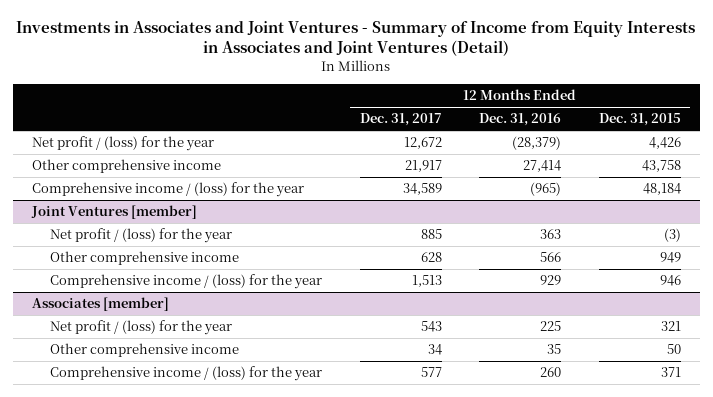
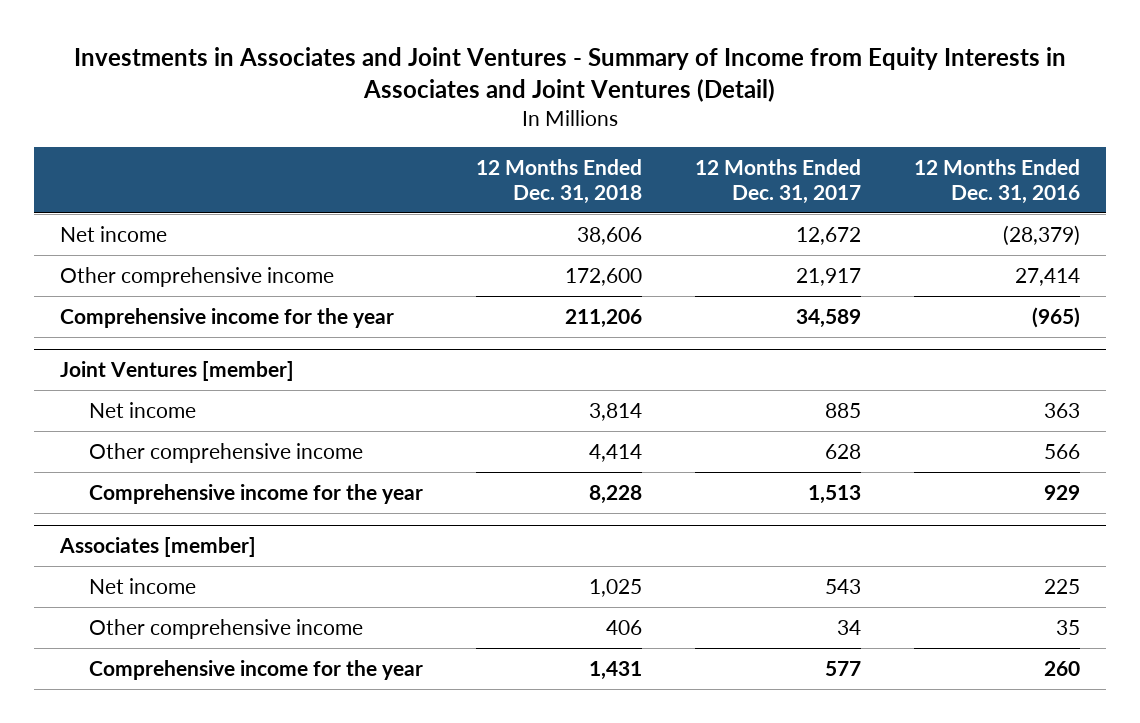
- | 12 Months Ended Dec. 31, 2017 | 12 Months Ended Dec. 31, 2016 | 12 Months Ended Dec. 31, 2015
+ | 12 Months Ended Dec. 31, 2018 | 12 Months Ended Dec. 31, 2017 | 12 Months Ended Dec. 31, 2016
- Net profit / (loss) for the year | 12,672 | (28,379) | 4,426
+ Net income | 38,606 | 12,672 | (28,379)
- Comprehensive income / (loss) for the year | 34,589 | (965) | 48,184
+ Comprehensive income for the year | 211,206 | 34,589 | (965)
@ Joint Ventures [member]
- Net profit / (loss) for the year | 885 | 363 | (3)
+ Net income | 3,814 | 885 | 363
- Comprehensive income / (loss) for the year | 1,513 | 929 | 946
+ Comprehensive income for the year | 8,228 | 1,513 | 929
@ Associates [member]
- Net profit / (loss) for the year | 543 | 225 | 321
+ Net income | 1,025 | 543 | 225
- Comprehensive income / (loss) for the year | 577 | 260 | 371
+ Comprehensive income for the year | 1,431 | 577 | 260

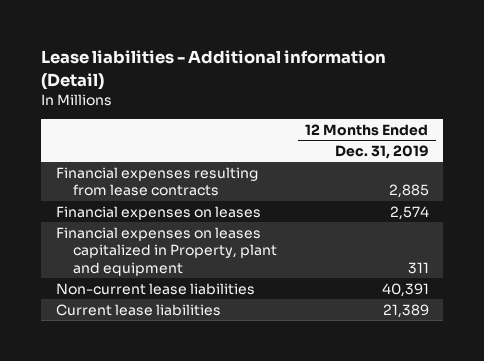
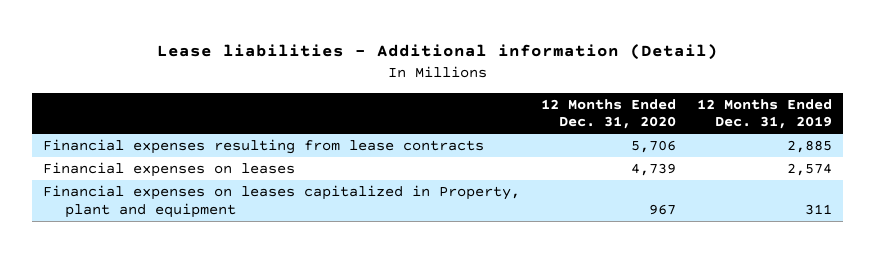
- | 12 Months Ended Dec. 31, 2019
+ | 12 Months Ended Dec. 31, 2020 | 12 Months Ended Dec. 31, 2019
- Non-current lease liabilities | 40,391
- Current lease liabilities | 21,389

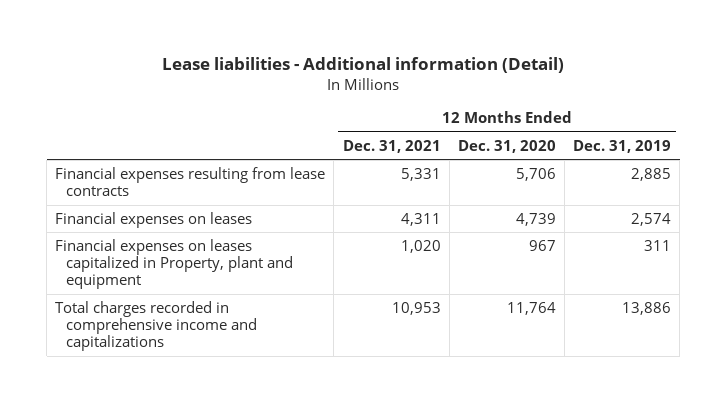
- | 12 Months Ended Dec. 31, 2020 | 12 Months Ended Dec. 31, 2019
+ | 12 Months Ended Dec. 31, 2021 | 12 Months Ended Dec. 31, 2020 | 12 Months Ended Dec. 31, 2019
+ Total charges recorded in comprehensive income and capitalizations | 10,953 | 11,764 | 13,886

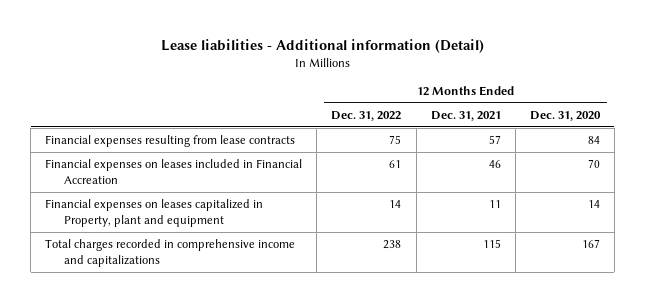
- | 12 Months Ended Dec. 31, 2021 | 12 Months Ended Dec. 31, 2020 | 12 Months Ended Dec. 31, 2019
+ | 12 Months Ended Dec. 31, 2022 | 12 Months Ended Dec. 31, 2021 | 12 Months Ended Dec. 31, 2020
- Financial expenses resulting from lease contracts | 5,331 | 5,706 | 2,885
- Financial expenses on leases | 4,311 | 4,739 | 2,574
- Financial expenses on leases capitalized in Property, plant and equipment | 1,020 | 967 | 311
- Total charges recorded in comprehensive income and capitalizations | 10,953 | 11,764 | 13,886
+ Financial expenses resulting from lease contracts | 75 | 57 | 84
+ Financial expenses on leases included in Financial Accreation | 61 | 46 | 70
+ Financial expenses on leases capitalized in Property, plant and equipment | 14 | 11 | 14
+ Total charges recorded in comprehensive income and capitalizations | 238 | 115 | 167

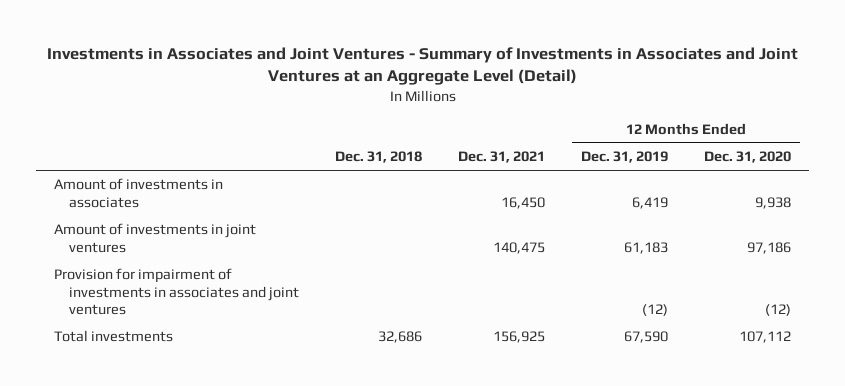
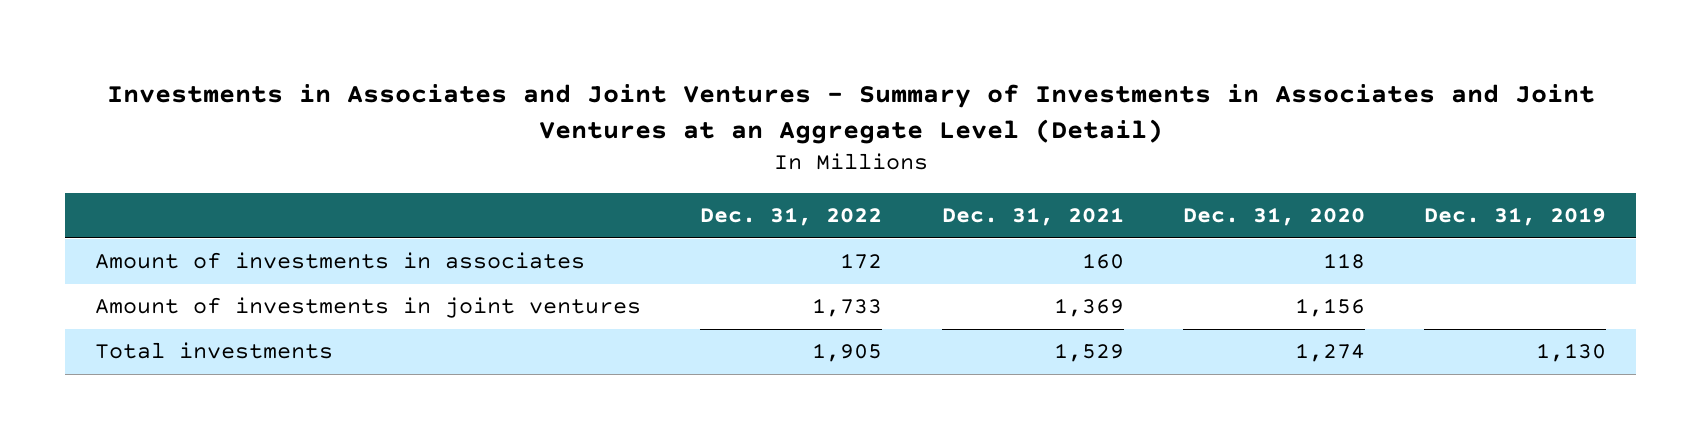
- | Dec. 31, 2018 | Dec. 31, 2021 | 12 Months Ended Dec. 31, 2019 | 12 Months Ended Dec. 31, 2020
+ | Dec. 31, 2022 | Dec. 31, 2021 | Dec. 31, 2020 | Dec. 31, 2019
- Amount of investments in associates | | 16,450 | 6,419 | 9,938
- Amount of investments in joint ventures | | 140,475 | 61,183 | 97,186
- Provision for impairment of investments in associates and joint ventures | | | (12) | (12)
- Total investments | 32,686 | 156,925 | 67,590 | 107,112
+ Amount of investments in associates | 172 | 160 | 118 |
+ Amount of investments in joint ventures | 1,733 | 1,369 | 1,156 |
+ Total investments | 1,905 | 1,529 | 1,274 | 1,130

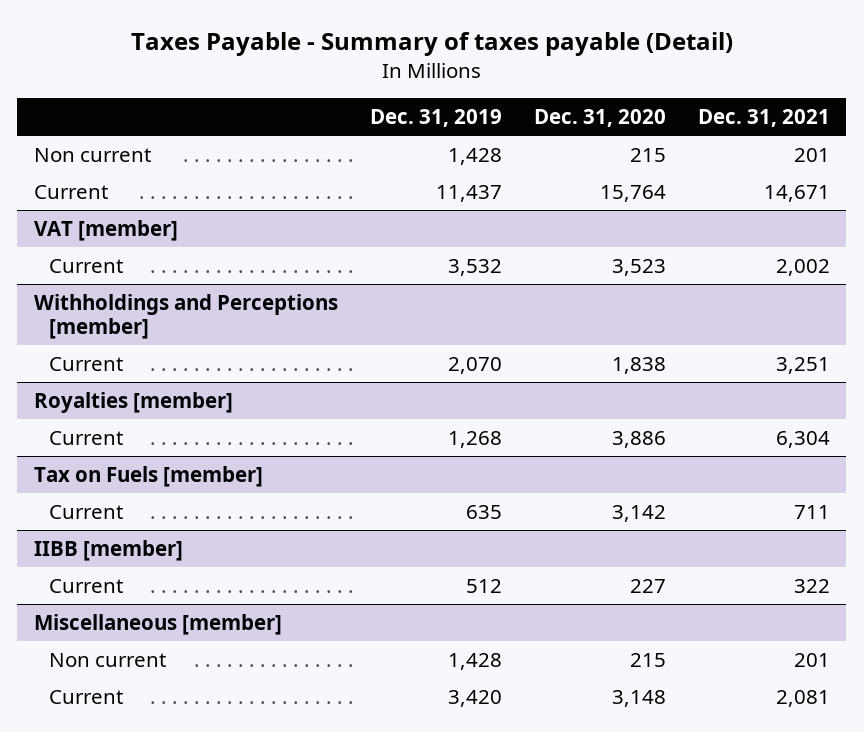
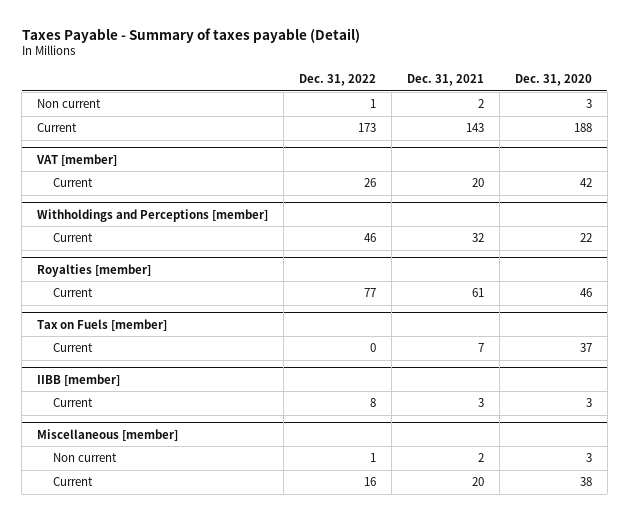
- | Dec. 31, 2019 | Dec. 31, 2020 | Dec. 31, 2021
+ | Dec. 31, 2022 | Dec. 31, 2021 | Dec. 31, 2020
- Non current | 1,428 | 215 | 201
- Current | 11,437 | 15,764 | 14,671
+ Non current | 1 | 2 | 3
+ Current | 173 | 143 | 188
@ VAT [member]
- Current | 3,532 | 3,523 | 2,002
+ Current | 26 | 20 | 42
@ Withholdings and Perceptions [member]
- Current | 2,070 | 1,838 | 3,251
+ Current | 46 | 32 | 22
@ Royalties [member]
- Current | 1,268 | 3,886 | 6,304
+ Current | 77 | 61 | 46
@ Tax on Fuels [member]
- Current | 635 | 3,142 | 711
+ Current | 0 | 7 | 37
@ IIBB [member]
- Current | 512 | 227 | 322
+ Current | 8 | 3 | 3
@ Miscellaneous [member]
- Non current | 1,428 | 215 | 201
- Current | 3,420 | 3,148 | 2,081
+ Non current | 1 | 2 | 3
+ Current | 16 | 20 | 38

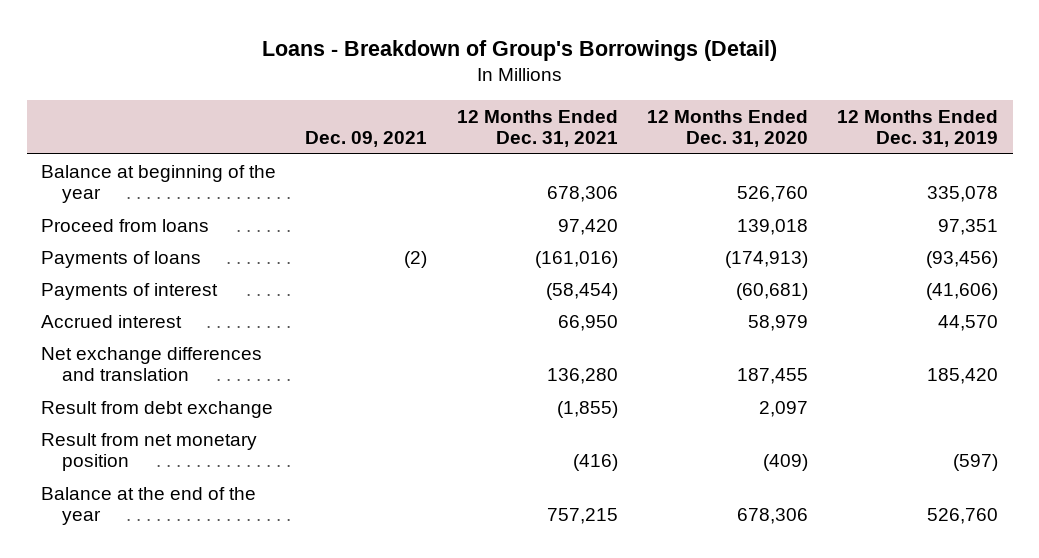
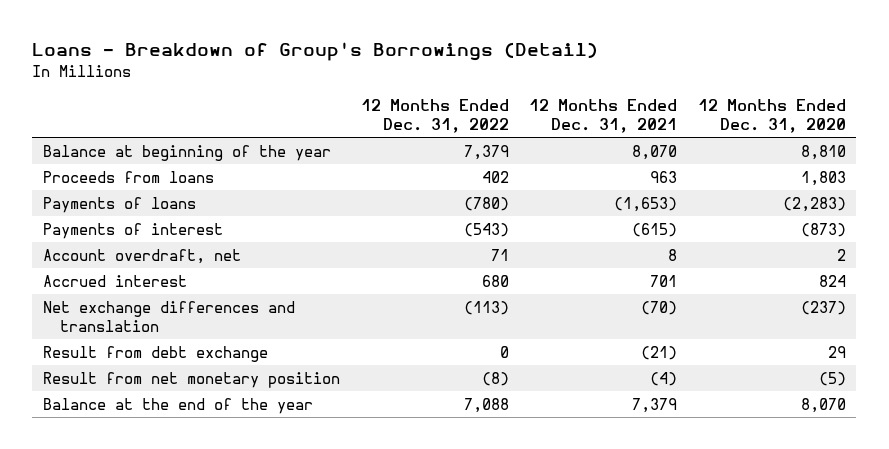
- | Dec. 09, 2021 | 12 Months Ended Dec. 31, 2021 | 12 Months Ended Dec. 31, 2020 | 12 Months Ended Dec. 31, 2019
+ | 12 Months Ended Dec. 31, 2022 | 12 Months Ended Dec. 31, 2021 | 12 Months Ended Dec. 31, 2020
- Balance at beginning of the year | | 678,306 | 526,760 | 335,078
- Proceed from loans | | 97,420 | 139,018 | 97,351
- Payments of loans | (2) | (161,016) | (174,913) | (93,456)
- Payments of interest | | (58,454) | (60,681) | (41,606)
- Accrued interest | | 66,950 | 58,979 | 44,570
- Net exchange differences and translation | | 136,280 | 187,455 | 185,420
- Result from debt exchange | | (1,855) | 2,097 |
- Result from net monetary position | | (416) | (409) | (597)
- Balance at the end of the year | | 757,215 | 678,306 | 526,760
+ Balance at beginning of the year | 7,379 | 8,070 | 8,810
+ Proceeds from loans | 402 | 963 | 1,803
+ Payments of loans | (780) | (1,653) | (2,283)
+ Payments of interest | (543) | (615) | (873)
+ Account overdraft, net | 71 | 8 | 2
+ Accrued interest | 680 | 701 | 824
+ Net exchange differences and translation | (113) | (70) | (237)
+ Result from debt exchange | 0 | (21) | 29
+ Result from net monetary position | (8) | (4) | (5)
+ Balance at the end of the year | 7,088 | 7,379 | 8,070

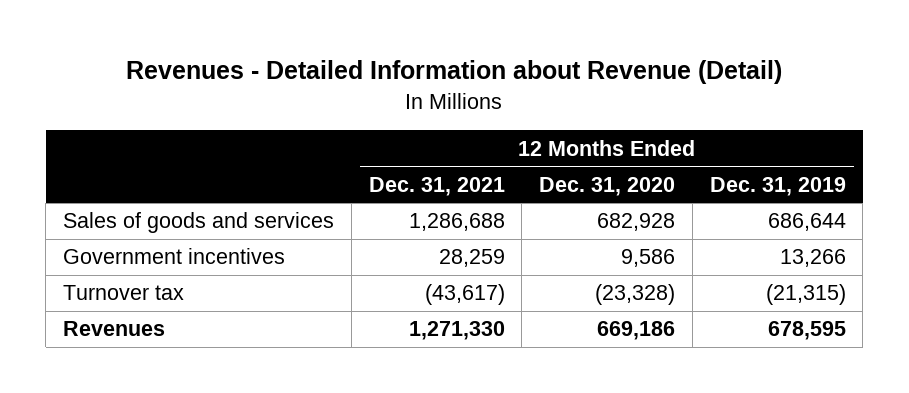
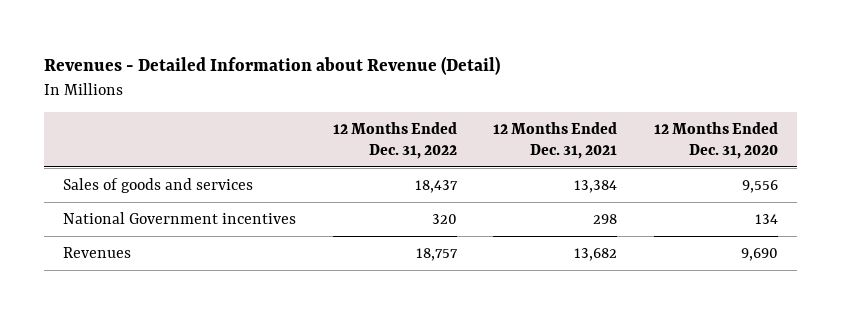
- | 12 Months Ended Dec. 31, 2021 | 12 Months Ended Dec. 31, 2020 | 12 Months Ended Dec. 31, 2019
+ | 12 Months Ended Dec. 31, 2022 | 12 Months Ended Dec. 31, 2021 | 12 Months Ended Dec. 31, 2020
- Sales of goods and services | 1,286,688 | 682,928 | 686,644
- Government incentives | 28,259 | 9,586 | 13,266
- Turnover tax | (43,617) | (23,328) | (21,315)
- Revenues | 1,271,330 | 669,186 | 678,595
+ Sales of goods and services | 18,437 | 13,384 | 9,556
+ National Government incentives | 320 | 298 | 134
+ Revenues | 18,757 | 13,682 | 9,690

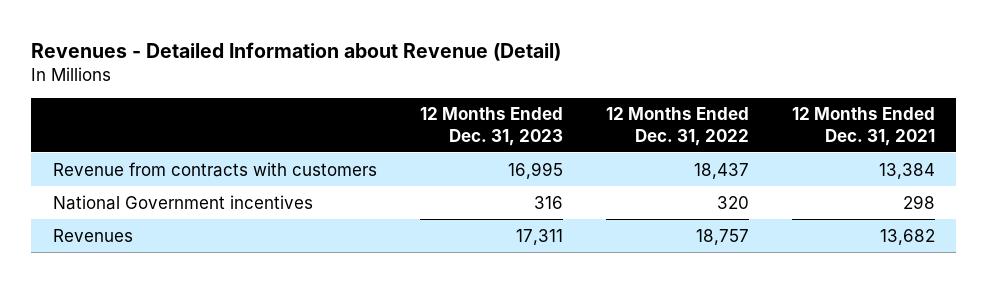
- | 12 Months Ended Dec. 31, 2022 | 12 Months Ended Dec. 31, 2021 | 12 Months Ended Dec. 31, 2020
+ | 12 Months Ended Dec. 31, 2023 | 12 Months Ended Dec. 31, 2022 | 12 Months Ended Dec. 31, 2021
- Sales of goods and services | 18,437 | 13,384 | 9,556
+ Revenue from contracts with customers | 16,995 | 18,437 | 13,384

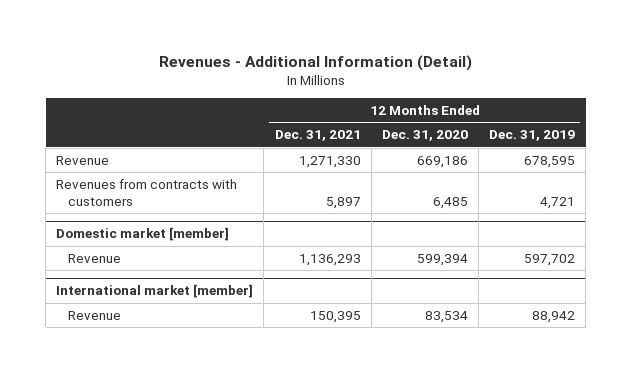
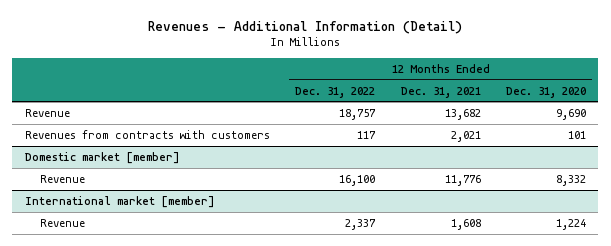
- | 12 Months Ended Dec. 31, 2021 | 12 Months Ended Dec. 31, 2020 | 12 Months Ended Dec. 31, 2019
+ | 12 Months Ended Dec. 31, 2022 | 12 Months Ended Dec. 31, 2021 | 12 Months Ended Dec. 31, 2020
- Revenue | 1,271,330 | 669,186 | 678,595
- Revenues from contracts with customers | 5,897 | 6,485 | 4,721
+ Revenue | 18,757 | 13,682 | 9,690
+ Revenues from contracts with customers | 117 | 2,021 | 101
@ Domestic market [member]
- Revenue | 1,136,293 | 599,394 | 597,702
+ Revenue | 16,100 | 11,776 | 8,332
@ International market [member]
- Revenue | 150,395 | 83,534 | 88,942
+ Revenue | 2,337 | 1,608 | 1,224

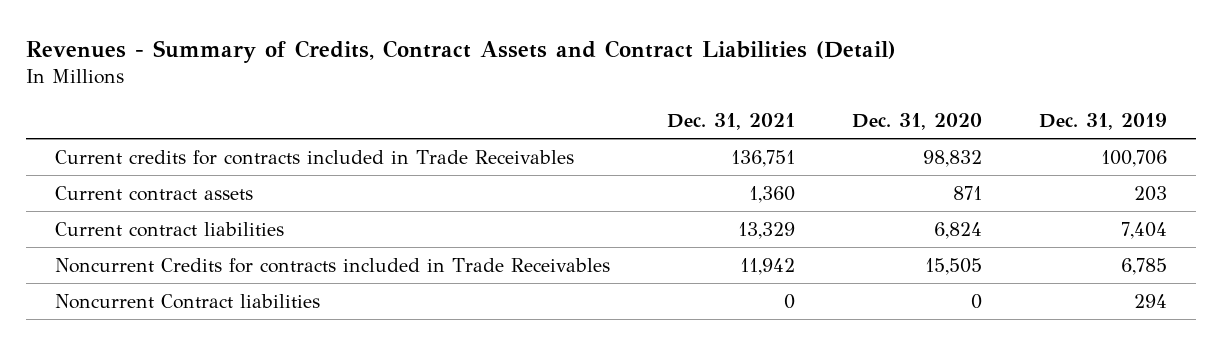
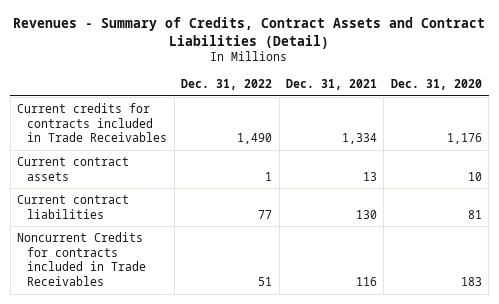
- | Dec. 31, 2021 | Dec. 31, 2020 | Dec. 31, 2019
+ | Dec. 31, 2022 | Dec. 31, 2021 | Dec. 31, 2020
- Current credits for contracts included in Trade Receivables | 136,751 | 98,832 | 100,706
- Current contract assets | 1,360 | 871 | 203
- Current contract liabilities | 13,329 | 6,824 | 7,404
- Noncurrent Credits for contracts included in Trade Receivables | 11,942 | 15,505 | 6,785
- Noncurrent Contract liabilities | 0 | 0 | 294
+ Current credits for contracts included in Trade Receivables | 1,490 | 1,334 | 1,176
+ Current contract assets | 1 | 13 | 10
+ Current contract liabilities | 77 | 130 | 81
+ Noncurrent Credits for contracts included in Trade Receivables | 51 | 116 | 183

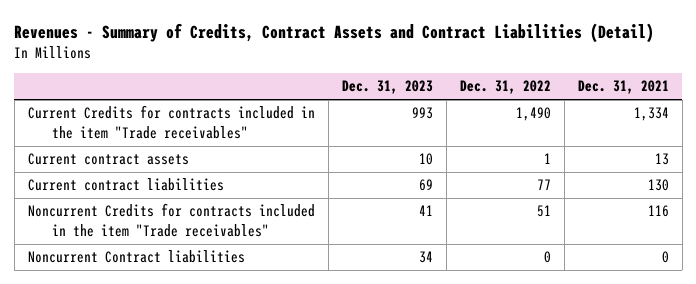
- | Dec. 31, 2022 | Dec. 31, 2021 | Dec. 31, 2020
+ | Dec. 31, 2023 | Dec. 31, 2022 | Dec. 31, 2021
- Current credits for contracts included in Trade Receivables | 1,490 | 1,334 | 1,176
+ Current Credits for contracts included in the item "Trade receivables" | 993 | 1,490 | 1,334
- Noncurrent Credits for contracts included in Trade Receivables | 51 | 116 | 183
+ Noncurrent Credits for contracts included in the item "Trade receivables" | 41 | 51 | 116
+ Noncurrent Contract liabilities | 34 | 0 | 0

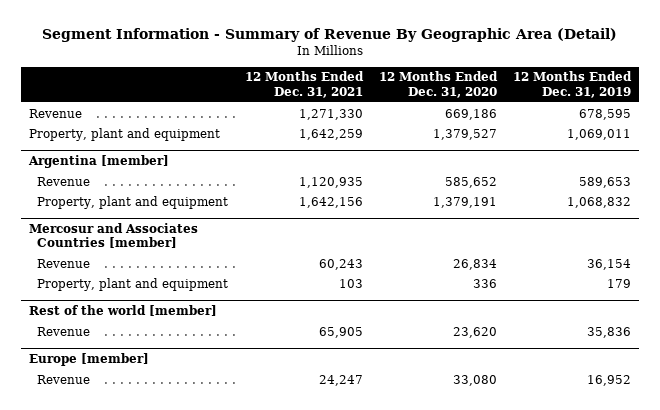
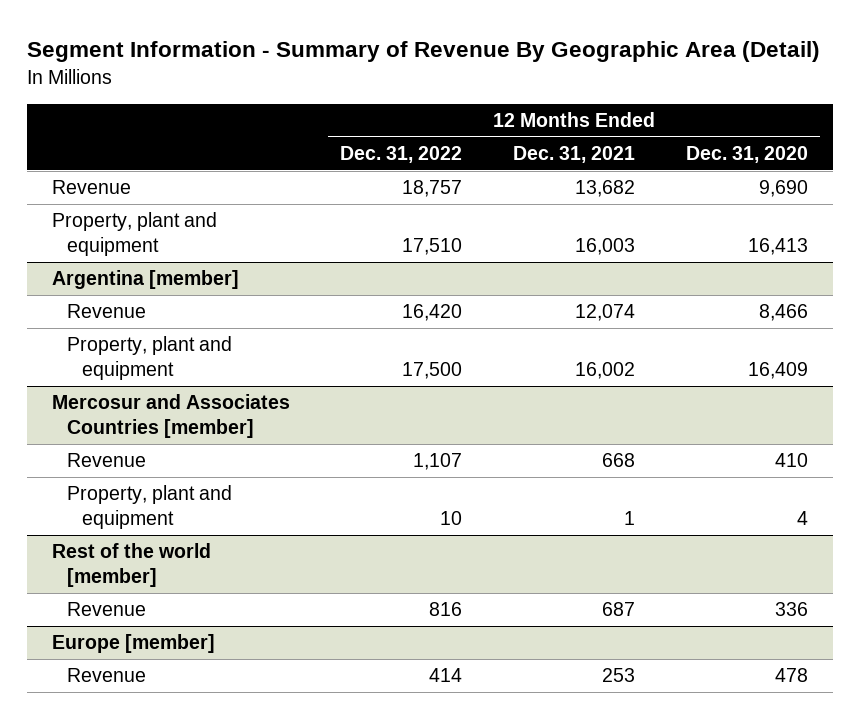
- | 12 Months Ended Dec. 31, 2021 | 12 Months Ended Dec. 31, 2020 | 12 Months Ended Dec. 31, 2019
+ | 12 Months Ended Dec. 31, 2022 | 12 Months Ended Dec. 31, 2021 | 12 Months Ended Dec. 31, 2020
- Revenue | 1,271,330 | 669,186 | 678,595
- Property, plant and equipment | 1,642,259 | 1,379,527 | 1,069,011
+ Revenue | 18,757 | 13,682 | 9,690
+ Property, plant and equipment | 17,510 | 16,003 | 16,413
@ Argentina [member]
- Revenue | 1,120,935 | 585,652 | 589,653
- Property, plant and equipment | 1,642,156 | 1,379,191 | 1,068,832
+ Revenue | 16,420 | 12,074 | 8,466
+ Property, plant and equipment | 17,500 | 16,002 | 16,409
@ Mercosur and Associates Countries [member]
- Revenue | 60,243 | 26,834 | 36,154
- Property, plant and equipment | 103 | 336 | 179
+ Revenue | 1,107 | 668 | 410
+ Property, plant and equipment | 10 | 1 | 4
@ Rest of the world [member]
- Revenue | 65,905 | 23,620 | 35,836
+ Revenue | 816 | 687 | 336
@ Europe [member]
- Revenue | 24,247 | 33,080 | 16,952
+ Revenue | 414 | 253 | 478

